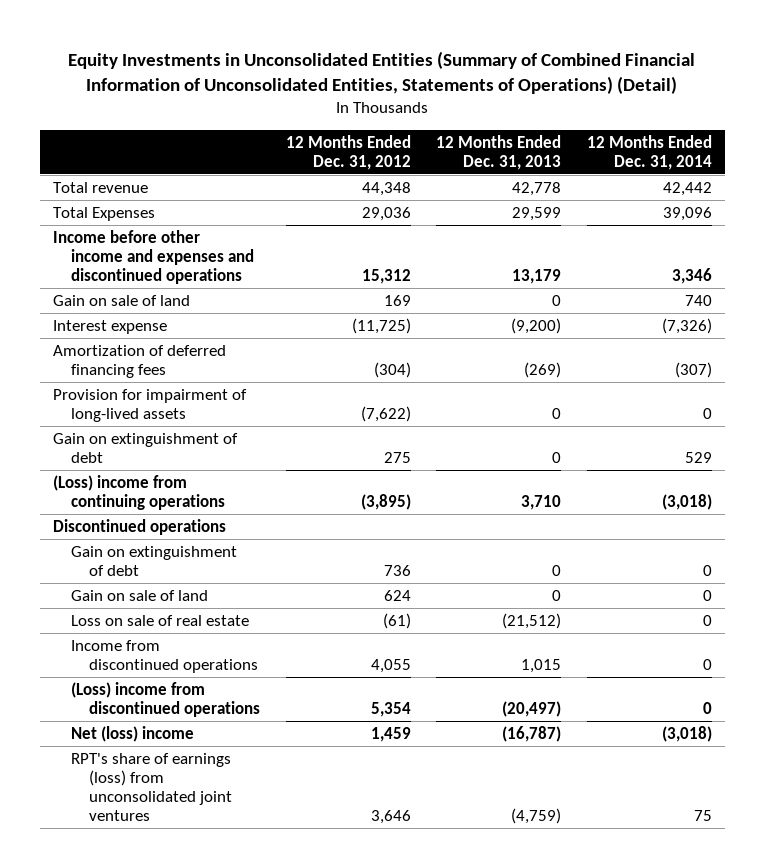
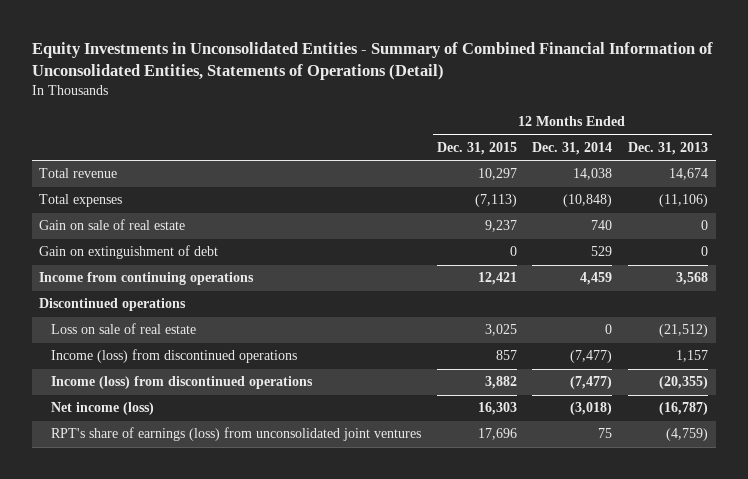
- Equity Investments in Unconsolidated Entities (Summary of Combined Financial Information of Unconsolidated Entities, Statements of Operations) (Detail)
+ Equity Investments in Unconsolidated Entities - Summary of Combined Financial Information of Unconsolidated Entities, Statements of Operations (Detail)
- | 12 Months Ended Dec. 31, 2012 | 12 Months Ended Dec. 31, 2013 | 12 Months Ended Dec. 31, 2014
+ | 12 Months Ended Dec. 31, 2015 | 12 Months Ended Dec. 31, 2014 | 12 Months Ended Dec. 31, 2013
- Total revenue | 44,348 | 42,778 | 42,442
- Total Expenses | 29,036 | 29,599 | 39,096
- Income before other income and expenses and discontinued operations | 15,312 | 13,179 | 3,346
- Gain on sale of land | 169 | 0 | 740
- Interest expense | (11,725) | (9,200) | (7,326)
- Amortization of deferred financing fees | (304) | (269) | (307)
- Provision for impairment of long-lived assets | (7,622) | 0 | 0
+ Total revenue | 10,297 | 14,038 | 14,674
+ Total expenses | (7,113) | (10,848) | (11,106)
+ Gain on sale of real estate | 9,237 | 740 | 0
- (Loss) income from continuing operations | (3,895) | 3,710 | (3,018)
+ Income from continuing operations | 12,421 | 4,459 | 3,568
- Gain on extinguishment of debt | 736 | 0 | 0
- Gain on sale of land | 624 | 0 | 0
- Income from discontinued operations | 4,055 | 1,015 | 0
- (Loss) income from discontinued operations | 5,354 | (20,497) | 0
- Net (loss) income | 1,459 | (16,787) | (3,018)
+ Income (loss) from discontinued operations | 857 | (7,477) | 1,157
+ Income (loss) from discontinued operations | 3,882 | (7,477) | (20,355)
+ Net income (loss) | 16,303 | (3,018) | (16,787)

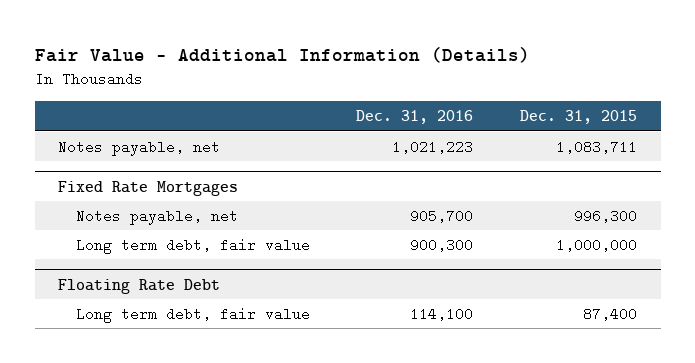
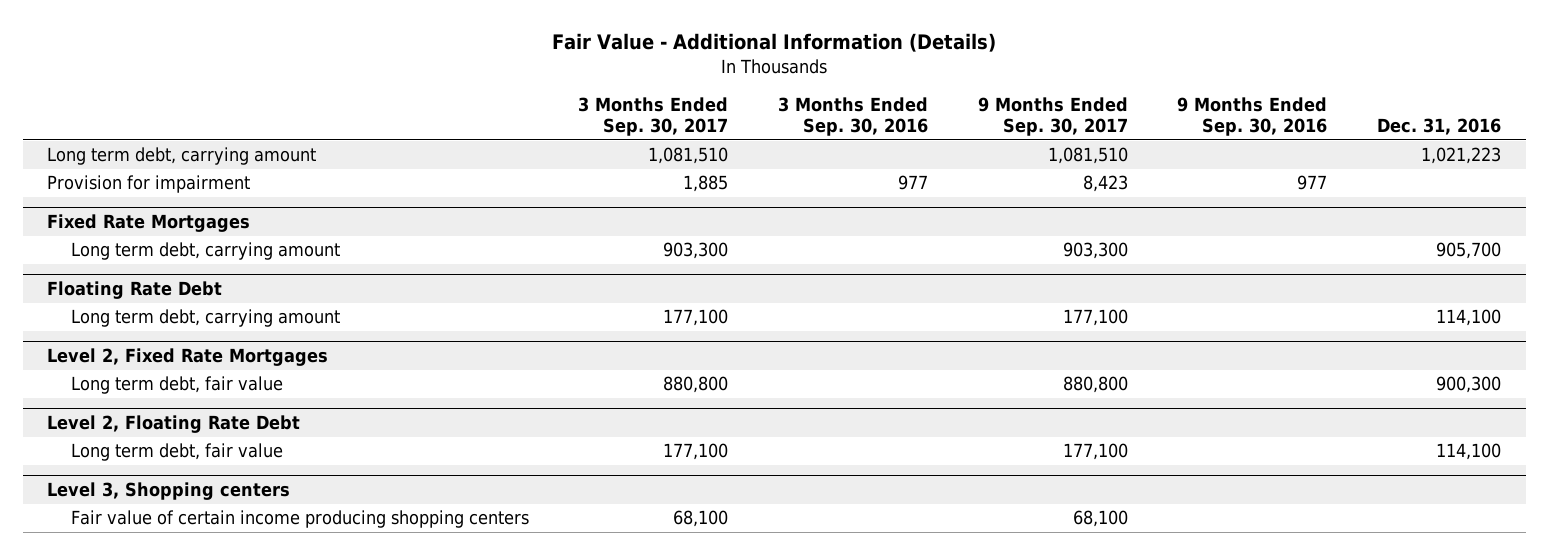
- | Dec. 31, 2016 | Dec. 31, 2015
+ | 3 Months Ended Sep. 30, 2017 | 3 Months Ended Sep. 30, 2016 | 9 Months Ended Sep. 30, 2017 | 9 Months Ended Sep. 30, 2016 | Dec. 31, 2016
- Notes payable, net | 1,021,223 | 1,083,711
+ Long term debt, carrying amount | 1,081,510 | | 1,081,510 | | 1,021,223
+ Provision for impairment | 1,885 | 977 | 8,423 | 977 |
@ Fixed Rate Mortgages
- Notes payable, net | 905,700 | 996,300
- Long term debt, fair value | 900,300 | 1,000,000
+ Long term debt, carrying amount | 903,300 | | 903,300 | | 905,700
@ Floating Rate Debt
+ Long term debt, carrying amount | 177,100 | | 177,100 | | 114,100
+ Level 2, Fixed Rate Mortgages
+ Long term debt, fair value | 880,800 | | 880,800 | | 900,300
+ Level 2, Floating Rate Debt
+ Level 3, Shopping centers
+ Fair value of certain income producing shopping centers | 68,100 | | 68,100 | |

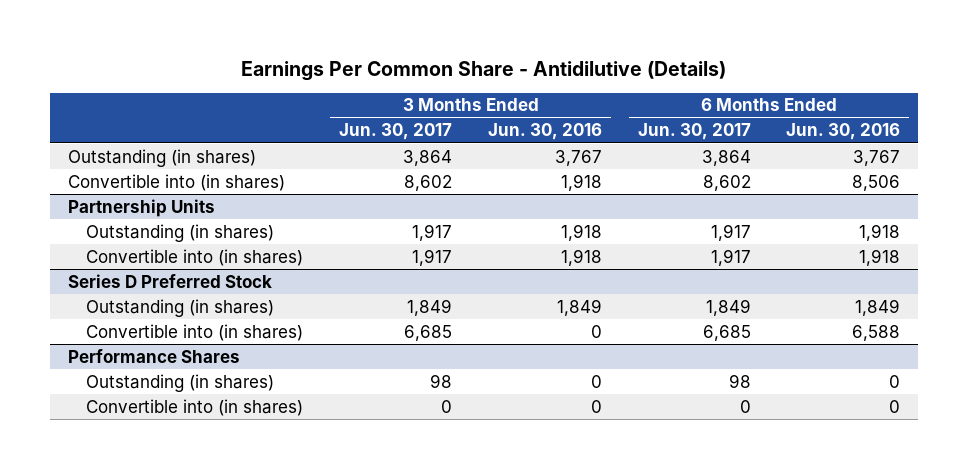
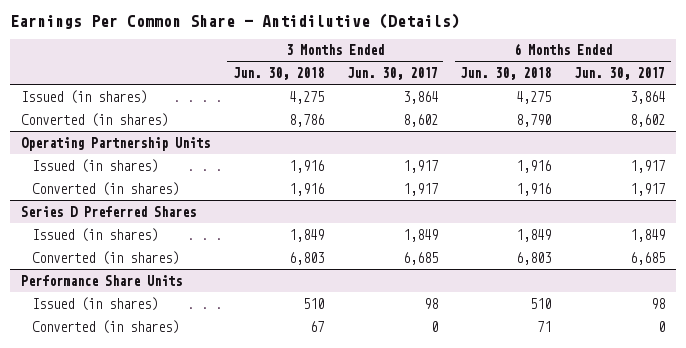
- | 3 Months Ended Jun. 30, 2017 | 3 Months Ended Jun. 30, 2016 | 6 Months Ended Jun. 30, 2017 | 6 Months Ended Jun. 30, 2016
+ | 3 Months Ended Jun. 30, 2018 | 3 Months Ended Jun. 30, 2017 | 6 Months Ended Jun. 30, 2018 | 6 Months Ended Jun. 30, 2017
- Outstanding (in shares) | 3,864 | 3,767 | 3,864 | 3,767
- Convertible into (in shares) | 8,602 | 1,918 | 8,602 | 8,506
- Partnership Units
- Outstanding (in shares) | 1,917 | 1,918 | 1,917 | 1,918
- Convertible into (in shares) | 1,917 | 1,918 | 1,917 | 1,918
- Series D Preferred Stock
- Outstanding (in shares) | 1,849 | 1,849 | 1,849 | 1,849
- Convertible into (in shares) | 6,685 | 0 | 6,685 | 6,588
- Performance Shares
- Outstanding (in shares) | 98 | 0 | 98 | 0
- Convertible into (in shares) | 0 | 0 | 0 | 0
+ Issued (in shares) | 4,275 | 3,864 | 4,275 | 3,864
+ Converted (in shares) | 8,786 | 8,602 | 8,790 | 8,602
+ Operating Partnership Units
+ Issued (in shares) | 1,916 | 1,917 | 1,916 | 1,917
+ Converted (in shares) | 1,916 | 1,917 | 1,916 | 1,917
+ Series D Preferred Shares
+ Issued (in shares) | 1,849 | 1,849 | 1,849 | 1,849
+ Converted (in shares) | 6,803 | 6,685 | 6,803 | 6,685
+ Performance Share Units
+ Issued (in shares) | 510 | 98 | 510 | 98
+ Converted (in shares) | 67 | 0 | 71 | 0

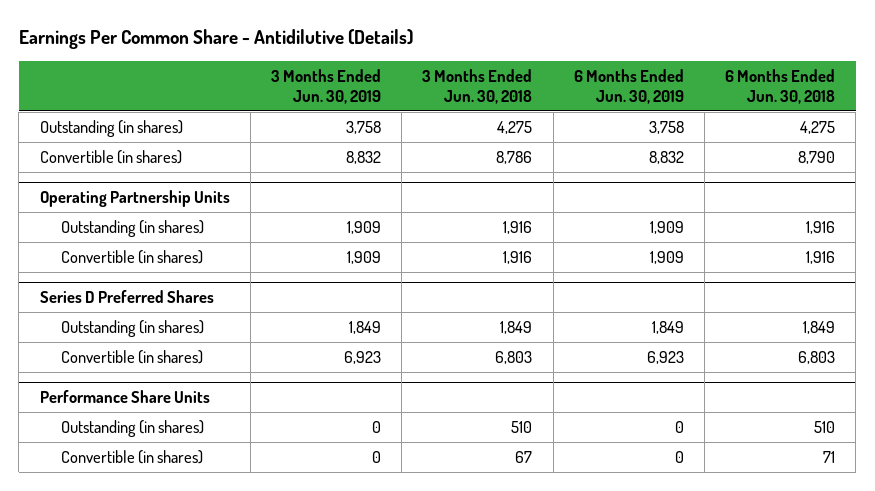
- | 3 Months Ended Jun. 30, 2018 | 3 Months Ended Jun. 30, 2017 | 6 Months Ended Jun. 30, 2018 | 6 Months Ended Jun. 30, 2017
+ | 3 Months Ended Jun. 30, 2019 | 3 Months Ended Jun. 30, 2018 | 6 Months Ended Jun. 30, 2019 | 6 Months Ended Jun. 30, 2018
- Issued (in shares) | 4,275 | 3,864 | 4,275 | 3,864
- Converted (in shares) | 8,786 | 8,602 | 8,790 | 8,602
+ Outstanding (in shares) | 3,758 | 4,275 | 3,758 | 4,275
+ Convertible (in shares) | 8,832 | 8,786 | 8,832 | 8,790
@ Operating Partnership Units
- Issued (in shares) | 1,916 | 1,917 | 1,916 | 1,917
- Converted (in shares) | 1,916 | 1,917 | 1,916 | 1,917
+ Outstanding (in shares) | 1,909 | 1,916 | 1,909 | 1,916
+ Convertible (in shares) | 1,909 | 1,916 | 1,909 | 1,916
@ Series D Preferred Shares
- Issued (in shares) | 1,849 | 1,849 | 1,849 | 1,849
- Converted (in shares) | 6,803 | 6,685 | 6,803 | 6,685
+ Outstanding (in shares) | 1,849 | 1,849 | 1,849 | 1,849
+ Convertible (in shares) | 6,923 | 6,803 | 6,923 | 6,803
@ Performance Share Units
- Issued (in shares) | 510 | 98 | 510 | 98
- Converted (in shares) | 67 | 0 | 71 | 0
+ Outstanding (in shares) | 0 | 510 | 0 | 510
+ Convertible (in shares) | 0 | 67 | 0 | 71

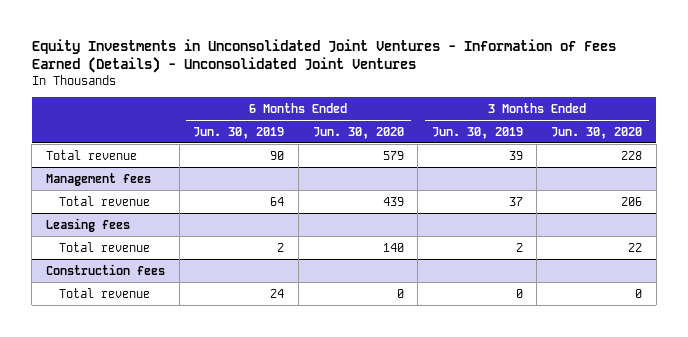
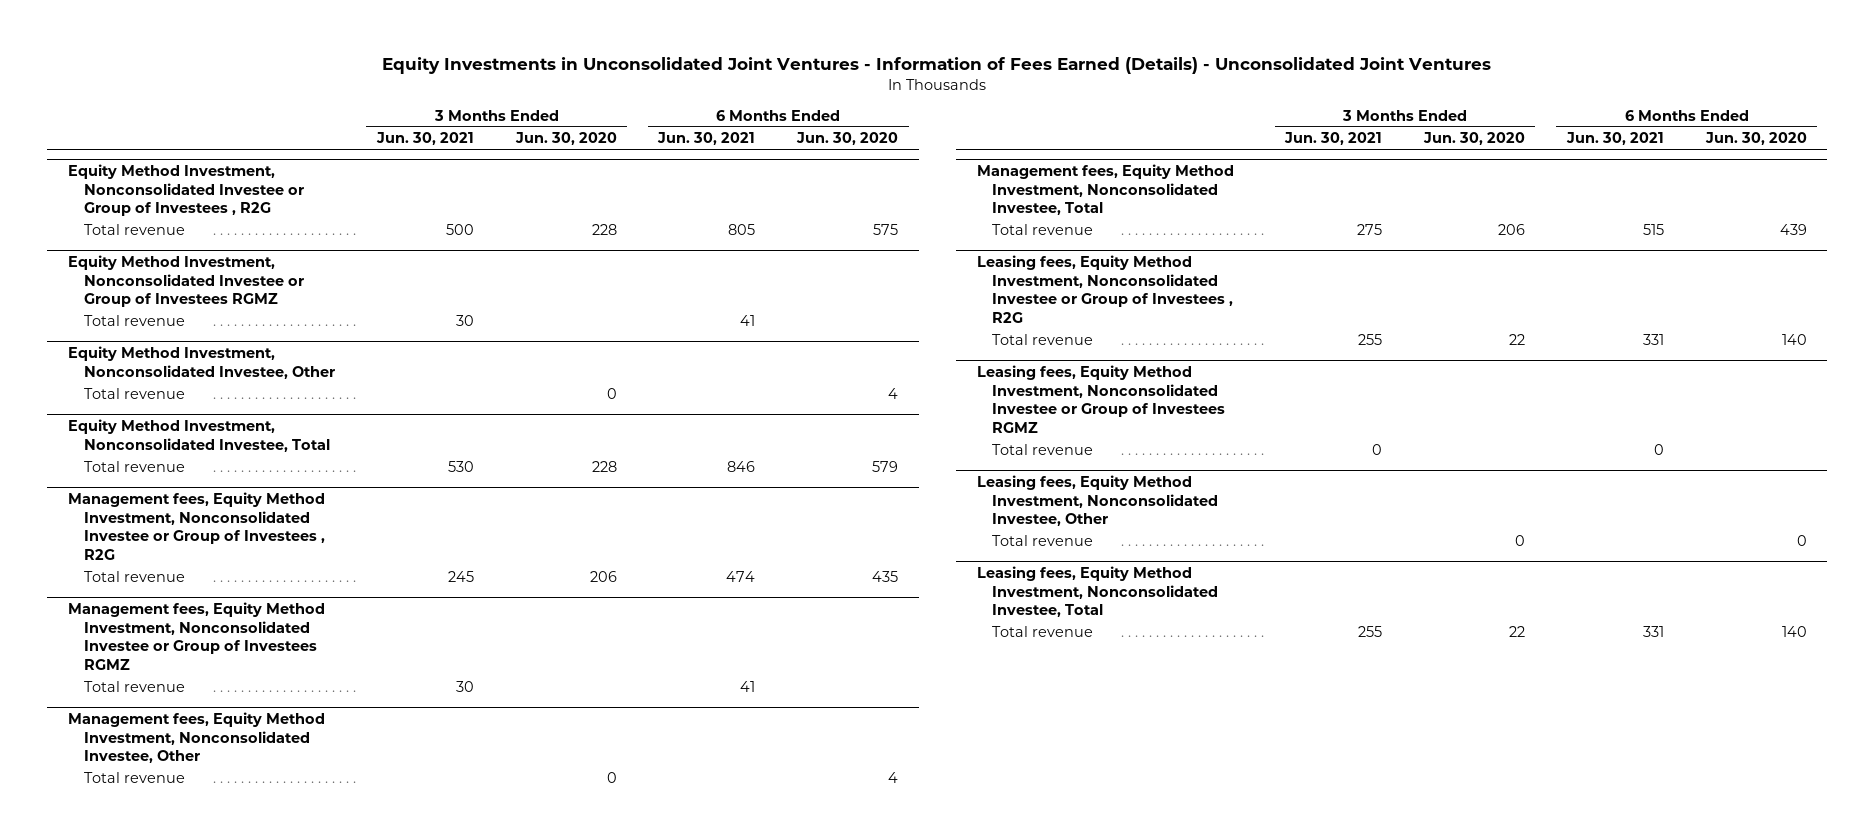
- | 6 Months Ended Jun. 30, 2019 | 6 Months Ended Jun. 30, 2020 | 3 Months Ended Jun. 30, 2019 | 3 Months Ended Jun. 30, 2020
+ | 3 Months Ended Jun. 30, 2021 | 3 Months Ended Jun. 30, 2020 | 6 Months Ended Jun. 30, 2021 | 6 Months Ended Jun. 30, 2020
+ Equity Method Investment, Nonconsolidated Investee or Group of Investees , R2G
+ Total revenue | 500 | 228 | 805 | 575
+ Equity Method Investment, Nonconsolidated Investee or Group of Investees RGMZ
+ Total revenue | 30 | | 41 |
+ Equity Method Investment, Nonconsolidated Investee, Other
+ Total revenue | | 0 | | 4
+ Equity Method Investment, Nonconsolidated Investee, Total
- Management fees
+ Management fees, Equity Method Investment, Nonconsolidated Investee or Group of Investees , R2G
+ Total revenue | 245 | 206 | 474 | 435
+ Management fees, Equity Method Investment, Nonconsolidated Investee or Group of Investees RGMZ
+ Total revenue | 30 | | 41 |
+ Management fees, Equity Method Investment, Nonconsolidated Investee, Other
+ Total revenue | | 0 | | 4
+ Management fees, Equity Method Investment, Nonconsolidated Investee, Total
- Leasing fees
+ Leasing fees, Equity Method Investment, Nonconsolidated Investee or Group of Investees , R2G
- Construction fees
+ Leasing fees, Equity Method Investment, Nonconsolidated Investee or Group of Investees RGMZ
+ Total revenue | 0 | | 0 |
+ Leasing fees, Equity Method Investment, Nonconsolidated Investee, Other
+ Leasing fees, Equity Method Investment, Nonconsolidated Investee, Total
+ Total revenue | 255 | 22 | 331 | 140

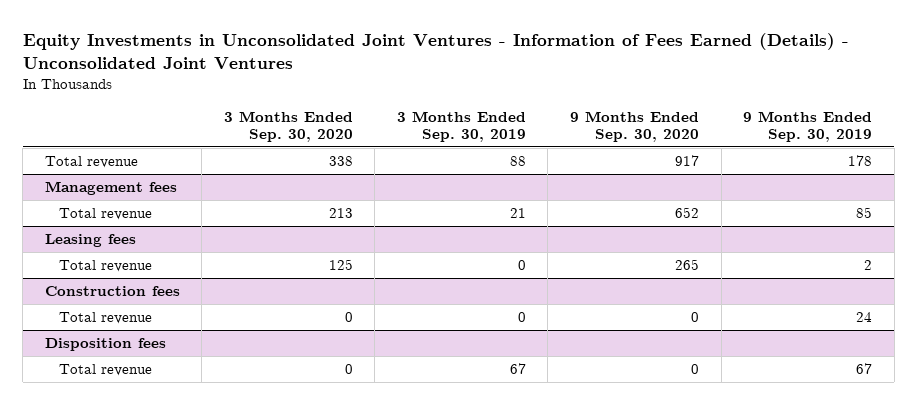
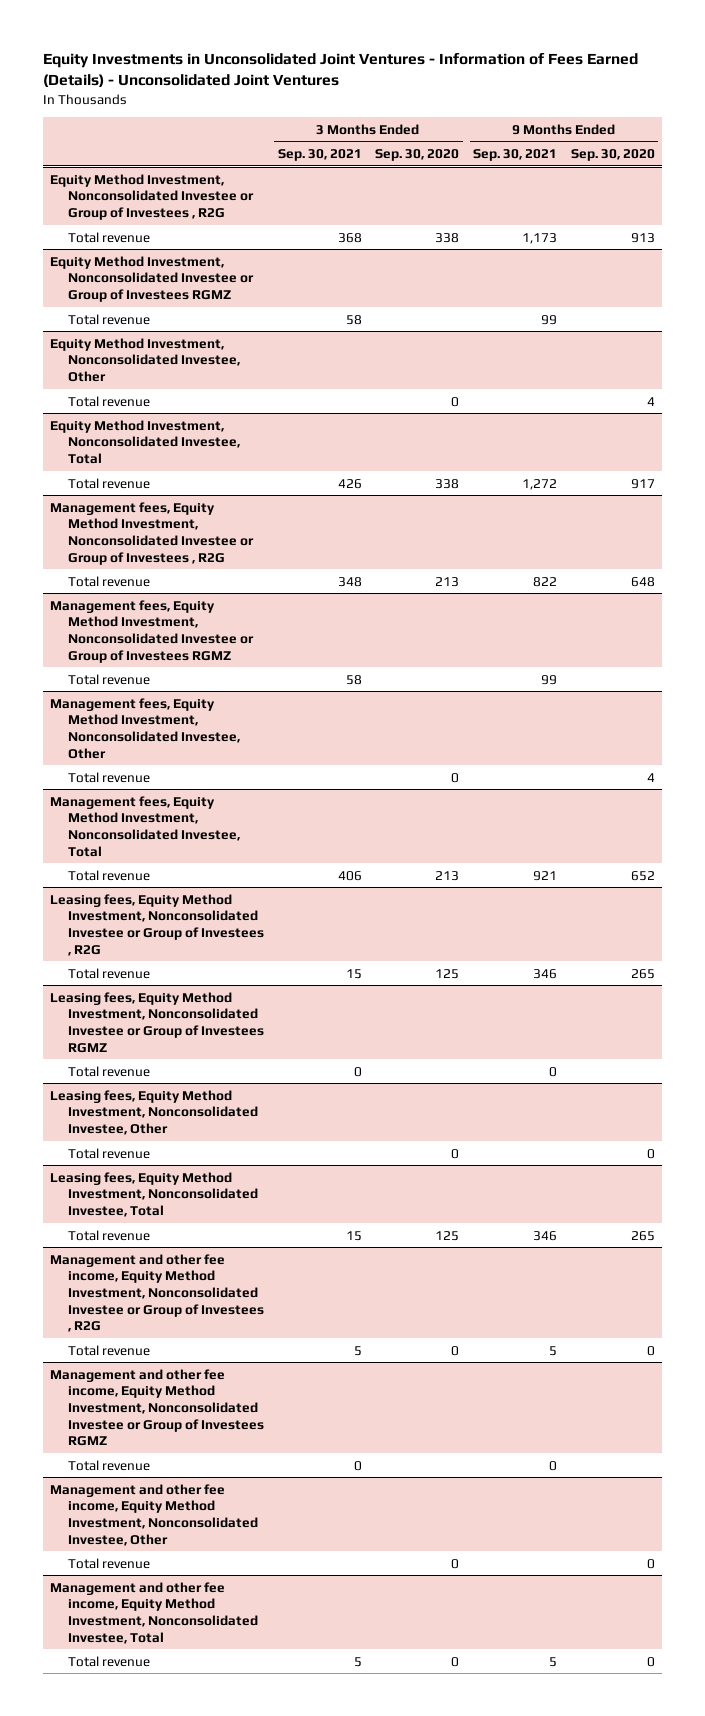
- | 3 Months Ended Sep. 30, 2020 | 3 Months Ended Sep. 30, 2019 | 9 Months Ended Sep. 30, 2020 | 9 Months Ended Sep. 30, 2019
+ | 3 Months Ended Sep. 30, 2021 | 3 Months Ended Sep. 30, 2020 | 9 Months Ended Sep. 30, 2021 | 9 Months Ended Sep. 30, 2020
+ Equity Method Investment, Nonconsolidated Investee or Group of Investees , R2G
+ Total revenue | 368 | 338 | 1,173 | 913
+ Equity Method Investment, Nonconsolidated Investee or Group of Investees RGMZ
+ Total revenue | 58 | | 99 |
+ Equity Method Investment, Nonconsolidated Investee, Other
+ Total revenue | | 0 | | 4
+ Equity Method Investment, Nonconsolidated Investee, Total
- Management fees
+ Management fees, Equity Method Investment, Nonconsolidated Investee or Group of Investees , R2G
+ Total revenue | 348 | 213 | 822 | 648
+ Management fees, Equity Method Investment, Nonconsolidated Investee or Group of Investees RGMZ
+ Total revenue | 58 | | 99 |
+ Management fees, Equity Method Investment, Nonconsolidated Investee, Other
+ Total revenue | | 0 | | 4
+ Management fees, Equity Method Investment, Nonconsolidated Investee, Total
- Leasing fees
+ Leasing fees, Equity Method Investment, Nonconsolidated Investee or Group of Investees , R2G
- Construction fees
+ Leasing fees, Equity Method Investment, Nonconsolidated Investee or Group of Investees RGMZ
+ Total revenue | 0 | | 0 |
+ Leasing fees, Equity Method Investment, Nonconsolidated Investee, Other
- Disposition fees
+ Leasing fees, Equity Method Investment, Nonconsolidated Investee, Total
+ Total revenue | 15 | 125 | 346 | 265
+ Management and other fee income, Equity Method Investment, Nonconsolidated Investee or Group of Investees , R2G
+ Management and other fee income, Equity Method Investment, Nonconsolidated Investee or Group of Investees RGMZ
+ Total revenue | 0 | | 0 |
+ Management and other fee income, Equity Method Investment, Nonconsolidated Investee, Other
+ Total revenue | | 0 | | 0
+ Management and other fee income, Equity Method Investment, Nonconsolidated Investee, Total
+ Total revenue | 5 | 0 | 5 | 0

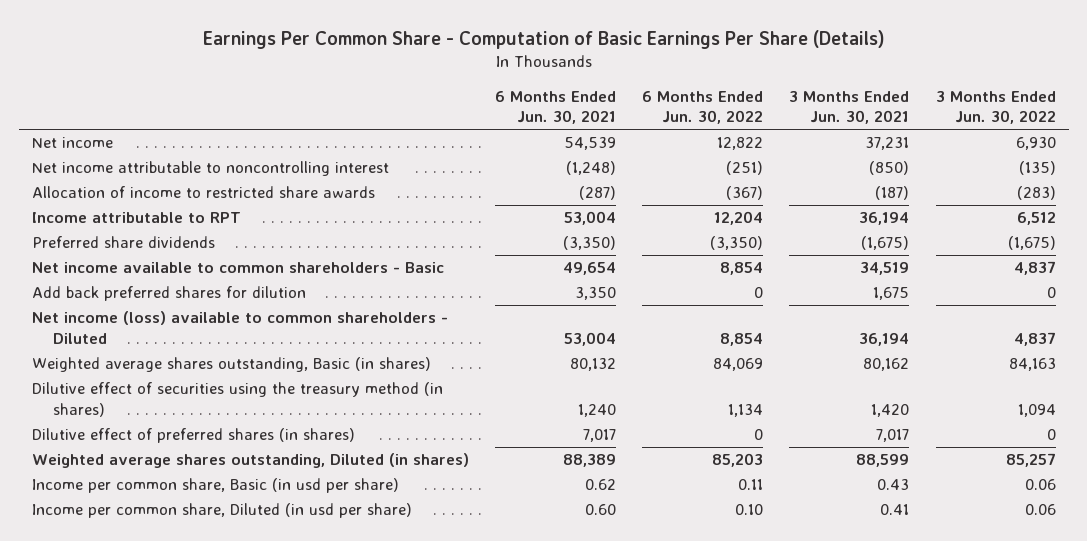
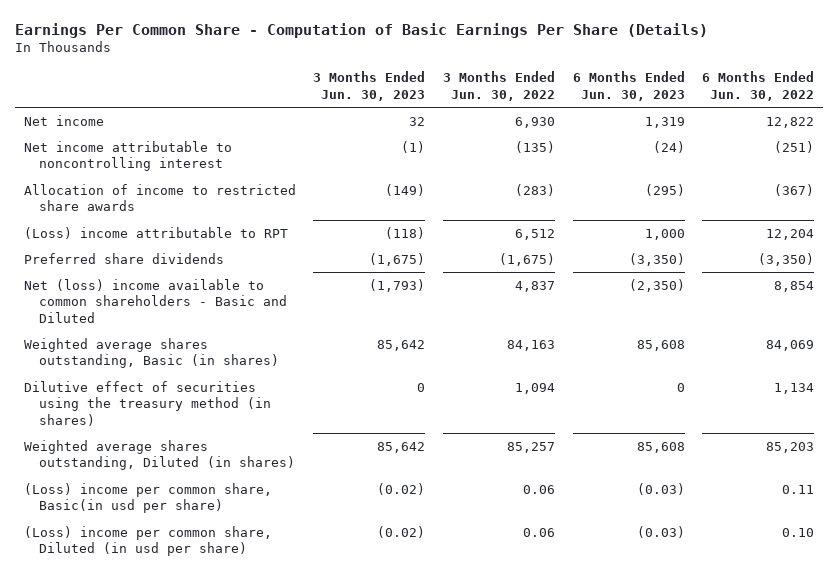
- | 6 Months Ended Jun. 30, 2021 | 6 Months Ended Jun. 30, 2022 | 3 Months Ended Jun. 30, 2021 | 3 Months Ended Jun. 30, 2022
+ | 3 Months Ended Jun. 30, 2023 | 3 Months Ended Jun. 30, 2022 | 6 Months Ended Jun. 30, 2023 | 6 Months Ended Jun. 30, 2022
- Income attributable to RPT | 53,004 | 12,204 | 36,194 | 6,512
+ (Loss) income attributable to RPT | (118) | 6,512 | 1,000 | 12,204
- Net income available to common shareholders - Basic | 49,654 | 8,854 | 34,519 | 4,837
- Add back preferred shares for dilution | 3,350 | 0 | 1,675 | 0
- Net income (loss) available to common shareholders - Diluted | 53,004 | 8,854 | 36,194 | 4,837
+ Net (loss) income available to common shareholders - Basic and Diluted | (1,793) | 4,837 | (2,350) | 8,854
- Dilutive effect of preferred shares (in shares) | 7,017 | 0 | 7,017 | 0
- Income per common share, Basic (in usd per share) | 0.62 | 0.11 | 0.43 | 0.06
- Income per common share, Diluted (in usd per share) | 0.60 | 0.10 | 0.41 | 0.06
+ (Loss) income per common share, Basic(in usd per share) | (0.02) | 0.06 | (0.03) | 0.11
+ (Loss) income per common share, Diluted (in usd per share) | (0.02) | 0.06 | (0.03) | 0.10

